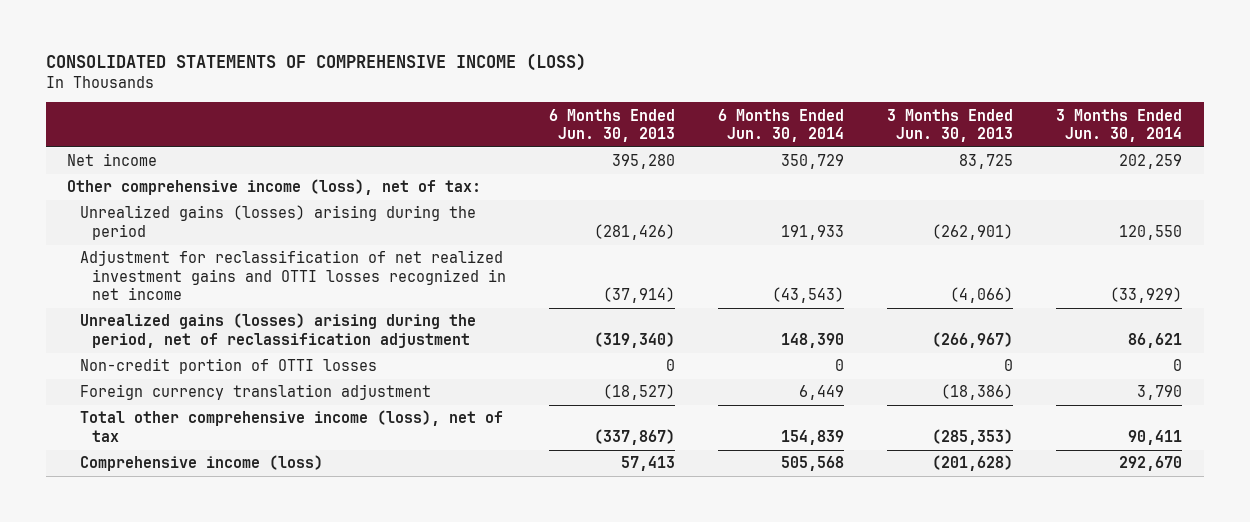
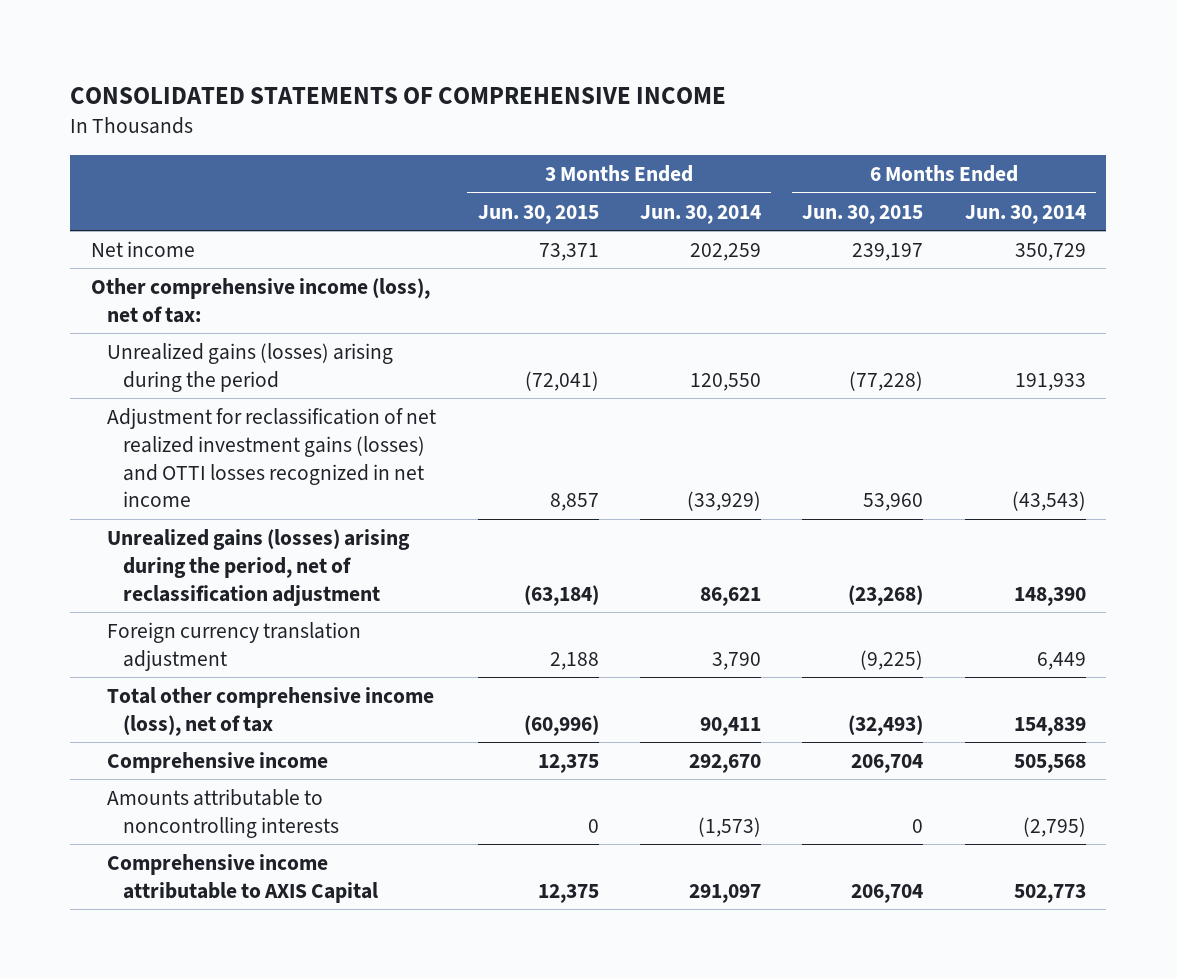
- CONSOLIDATED STATEMENTS OF COMPREHENSIVE INCOME (LOSS)
+ CONSOLIDATED STATEMENTS OF COMPREHENSIVE INCOME
- | 6 Months Ended Jun. 30, 2013 | 6 Months Ended Jun. 30, 2014 | 3 Months Ended Jun. 30, 2013 | 3 Months Ended Jun. 30, 2014
+ | 3 Months Ended Jun. 30, 2015 | 3 Months Ended Jun. 30, 2014 | 6 Months Ended Jun. 30, 2015 | 6 Months Ended Jun. 30, 2014
- Adjustment for reclassification of net realized investment gains and OTTI losses recognized in net income | (37,914) | (43,543) | (4,066) | (33,929)
+ Adjustment for reclassification of net realized investment gains (losses) and OTTI losses recognized in net income | 8,857 | (33,929) | 53,960 | (43,543)
- Non-credit portion of OTTI losses | 0 | 0 | 0 | 0
- Comprehensive income (loss) | 57,413 | 505,568 | (201,628) | 292,670
+ Comprehensive income | 12,375 | 292,670 | 206,704 | 505,568
+ Amounts attributable to noncontrolling interests | 0 | (1,573) | 0 | (2,795)
+ Comprehensive income attributable to AXIS Capital | 12,375 | 291,097 | 206,704 | 502,773

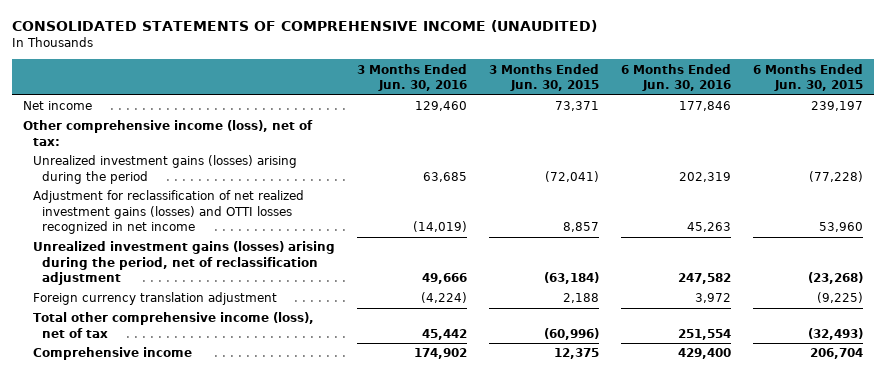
- CONSOLIDATED STATEMENTS OF COMPREHENSIVE INCOME
+ CONSOLIDATED STATEMENTS OF COMPREHENSIVE INCOME (UNAUDITED)
- | 3 Months Ended Jun. 30, 2015 | 3 Months Ended Jun. 30, 2014 | 6 Months Ended Jun. 30, 2015 | 6 Months Ended Jun. 30, 2014
+ | 3 Months Ended Jun. 30, 2016 | 3 Months Ended Jun. 30, 2015 | 6 Months Ended Jun. 30, 2016 | 6 Months Ended Jun. 30, 2015
- Unrealized gains (losses) arising during the period | (72,041) | 120,550 | (77,228) | 191,933
+ Unrealized investment gains (losses) arising during the period | 63,685 | (72,041) | 202,319 | (77,228)
- Unrealized gains (losses) arising during the period, net of reclassification adjustment | (63,184) | 86,621 | (23,268) | 148,390
+ Unrealized investment gains (losses) arising during the period, net of reclassification adjustment | 49,666 | (63,184) | 247,582 | (23,268)
- Amounts attributable to noncontrolling interests | 0 | (1,573) | 0 | (2,795)
- Comprehensive income attributable to AXIS Capital | 12,375 | 291,097 | 206,704 | 502,773

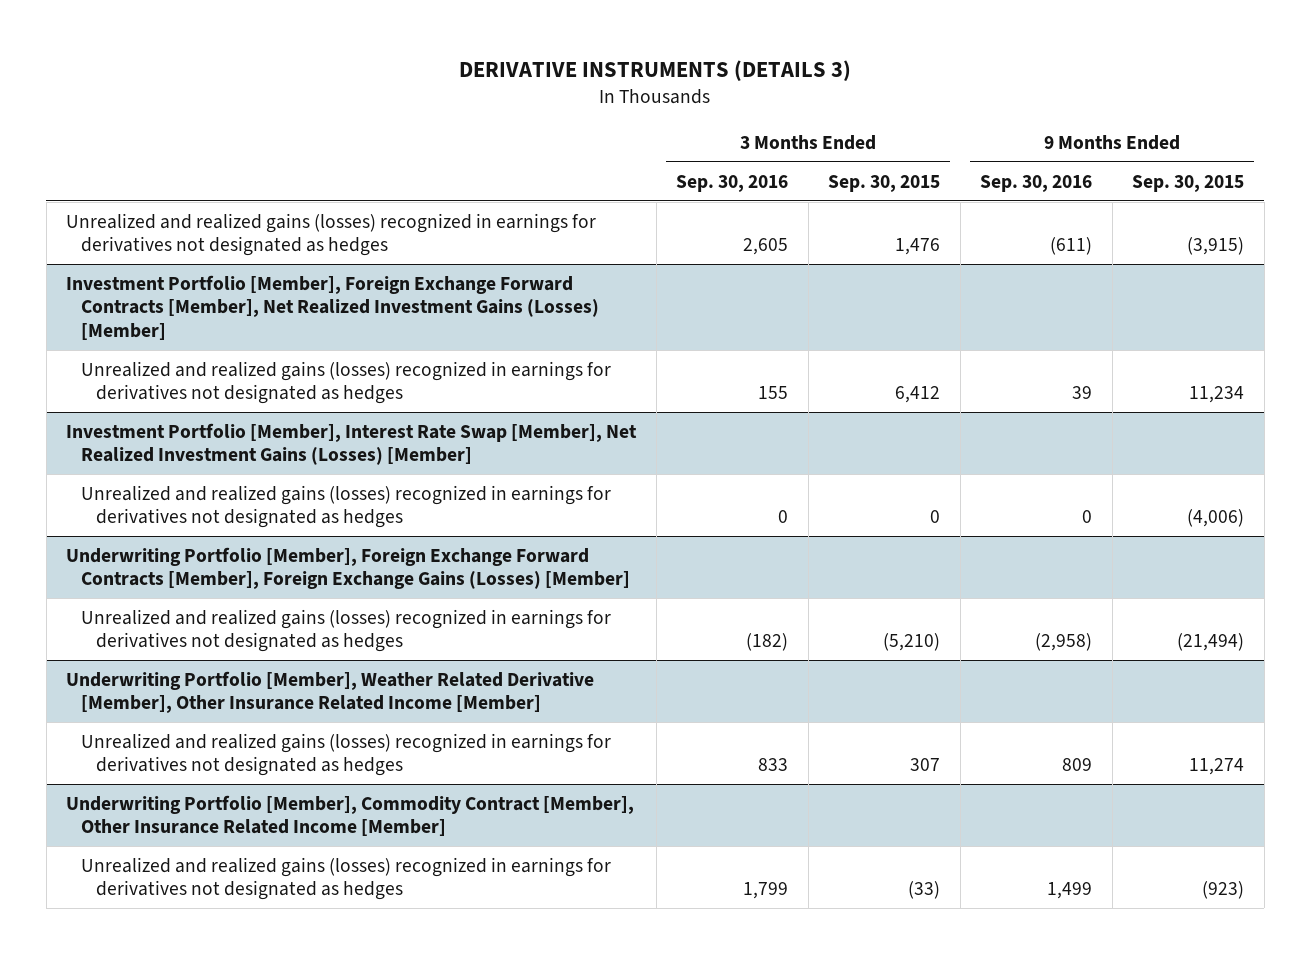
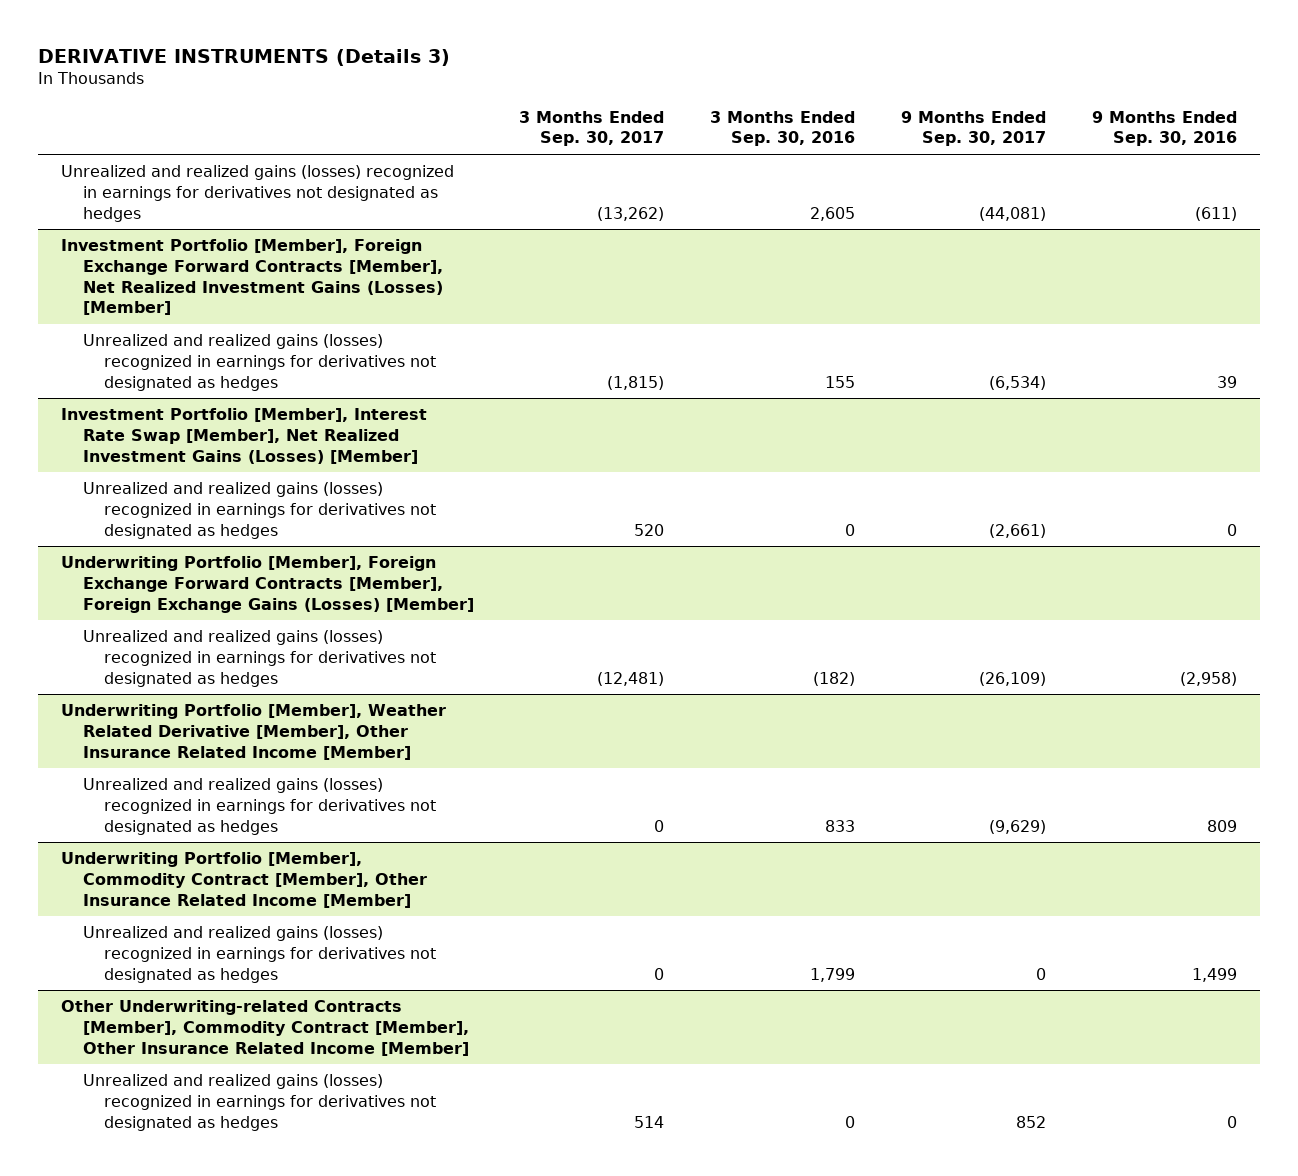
- DERIVATIVE INSTRUMENTS (DETAILS 3)
+ DERIVATIVE INSTRUMENTS (Details 3)
- | 3 Months Ended Sep. 30, 2016 | 3 Months Ended Sep. 30, 2015 | 9 Months Ended Sep. 30, 2016 | 9 Months Ended Sep. 30, 2015
+ | 3 Months Ended Sep. 30, 2017 | 3 Months Ended Sep. 30, 2016 | 9 Months Ended Sep. 30, 2017 | 9 Months Ended Sep. 30, 2016
+ Other Underwriting-related Contracts [Member], Commodity Contract [Member], Other Insurance Related Income [Member]
+ Unrealized and realized gains (losses) recognized in earnings for derivatives not designated as hedges | 514 | 0 | 852 | 0

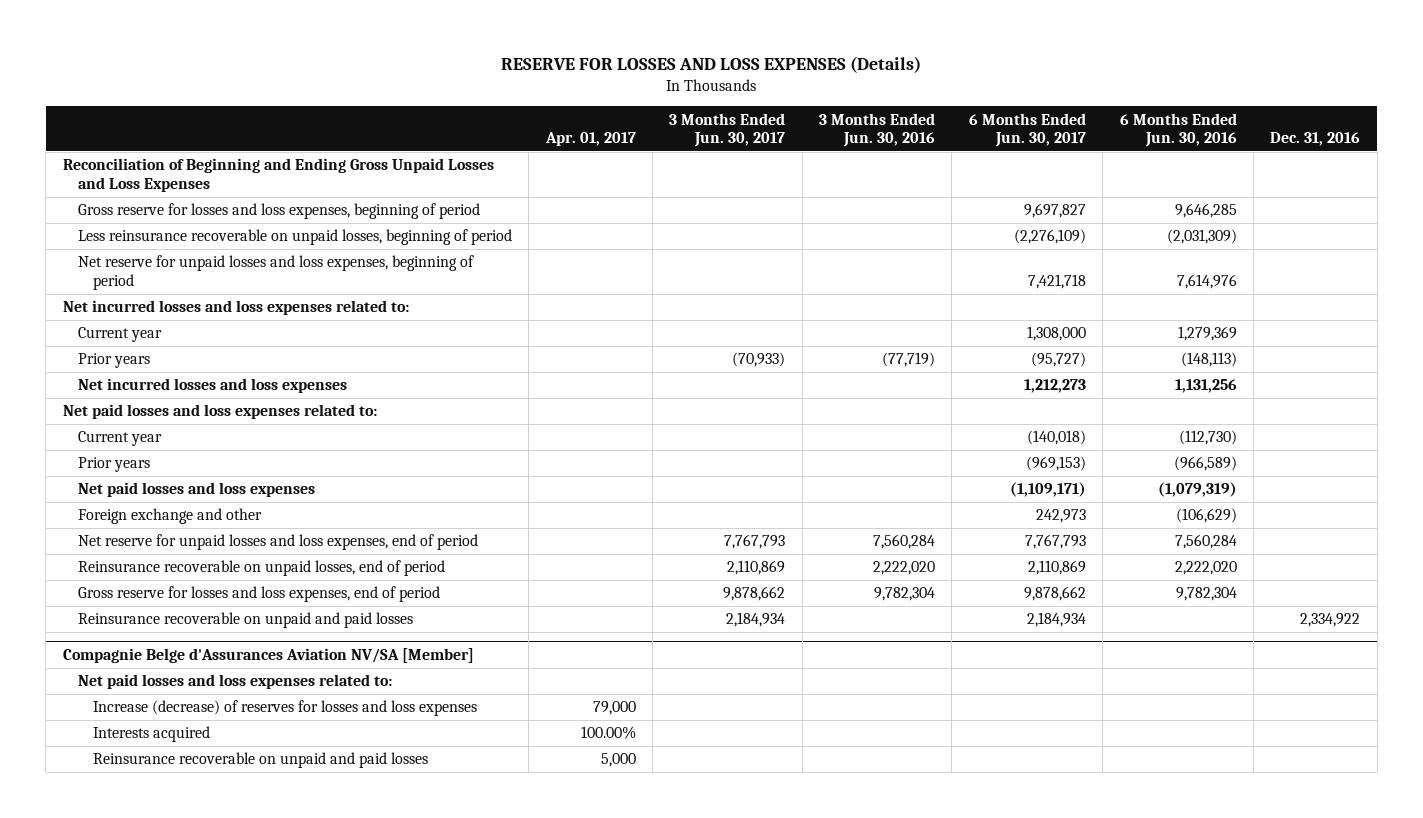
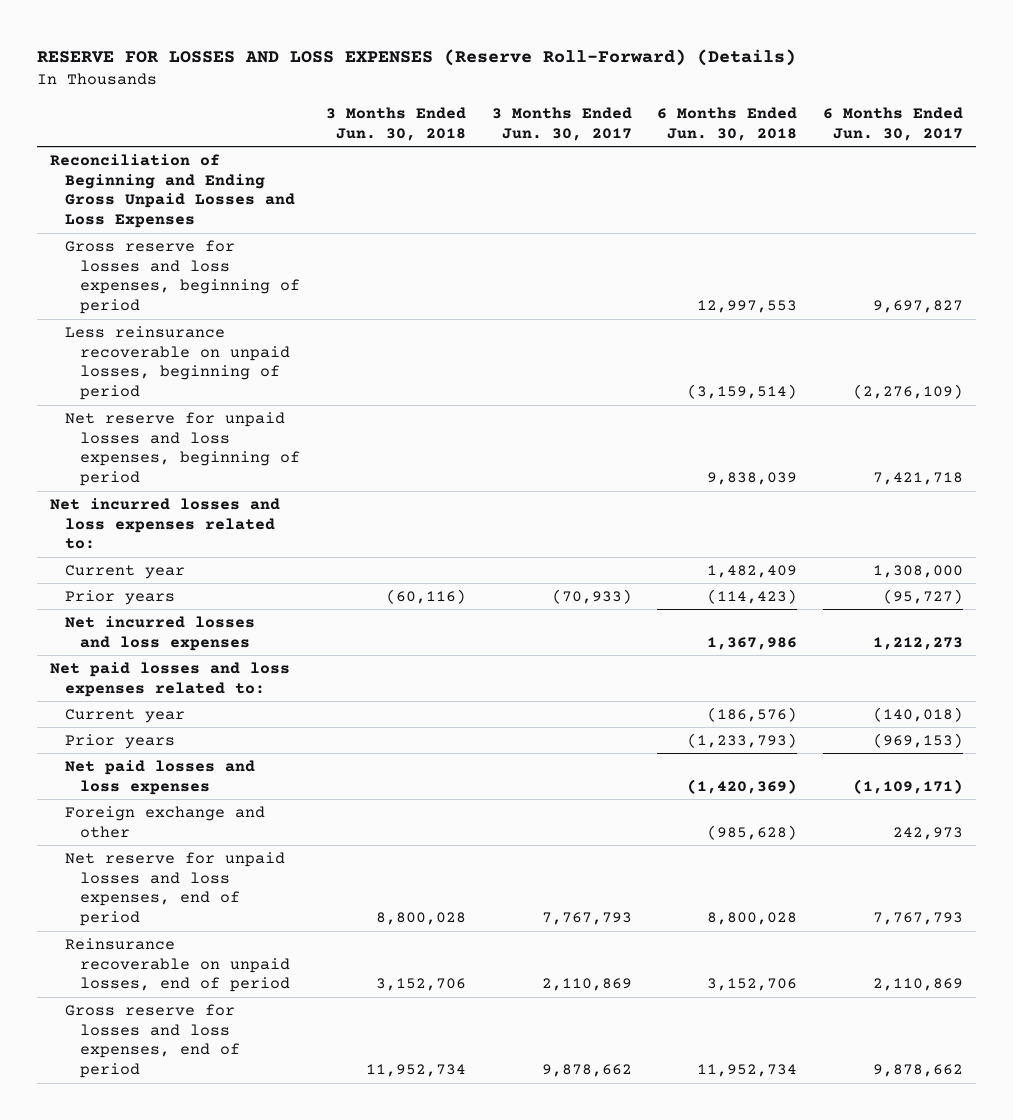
- RESERVE FOR LOSSES AND LOSS EXPENSES (Details)
+ RESERVE FOR LOSSES AND LOSS EXPENSES (Reserve Roll-Forward) (Details)
- | Apr. 01, 2017 | 3 Months Ended Jun. 30, 2017 | 3 Months Ended Jun. 30, 2016 | 6 Months Ended Jun. 30, 2017 | 6 Months Ended Jun. 30, 2016 | Dec. 31, 2016
+ | 3 Months Ended Jun. 30, 2018 | 3 Months Ended Jun. 30, 2017 | 6 Months Ended Jun. 30, 2018 | 6 Months Ended Jun. 30, 2017
- Reinsurance recoverable on unpaid and paid losses | | 2,184,934 | | 2,184,934 | | 2,334,922
- Compagnie Belge d'Assurances Aviation NV/SA [Member]
- Net paid losses and loss expenses related to:
- Increase (decrease) of reserves for losses and loss expenses | 79,000 | | | | |
- Interests acquired | 100.00% | | | | |
- Reinsurance recoverable on unpaid and paid losses | 5,000 | | | | |

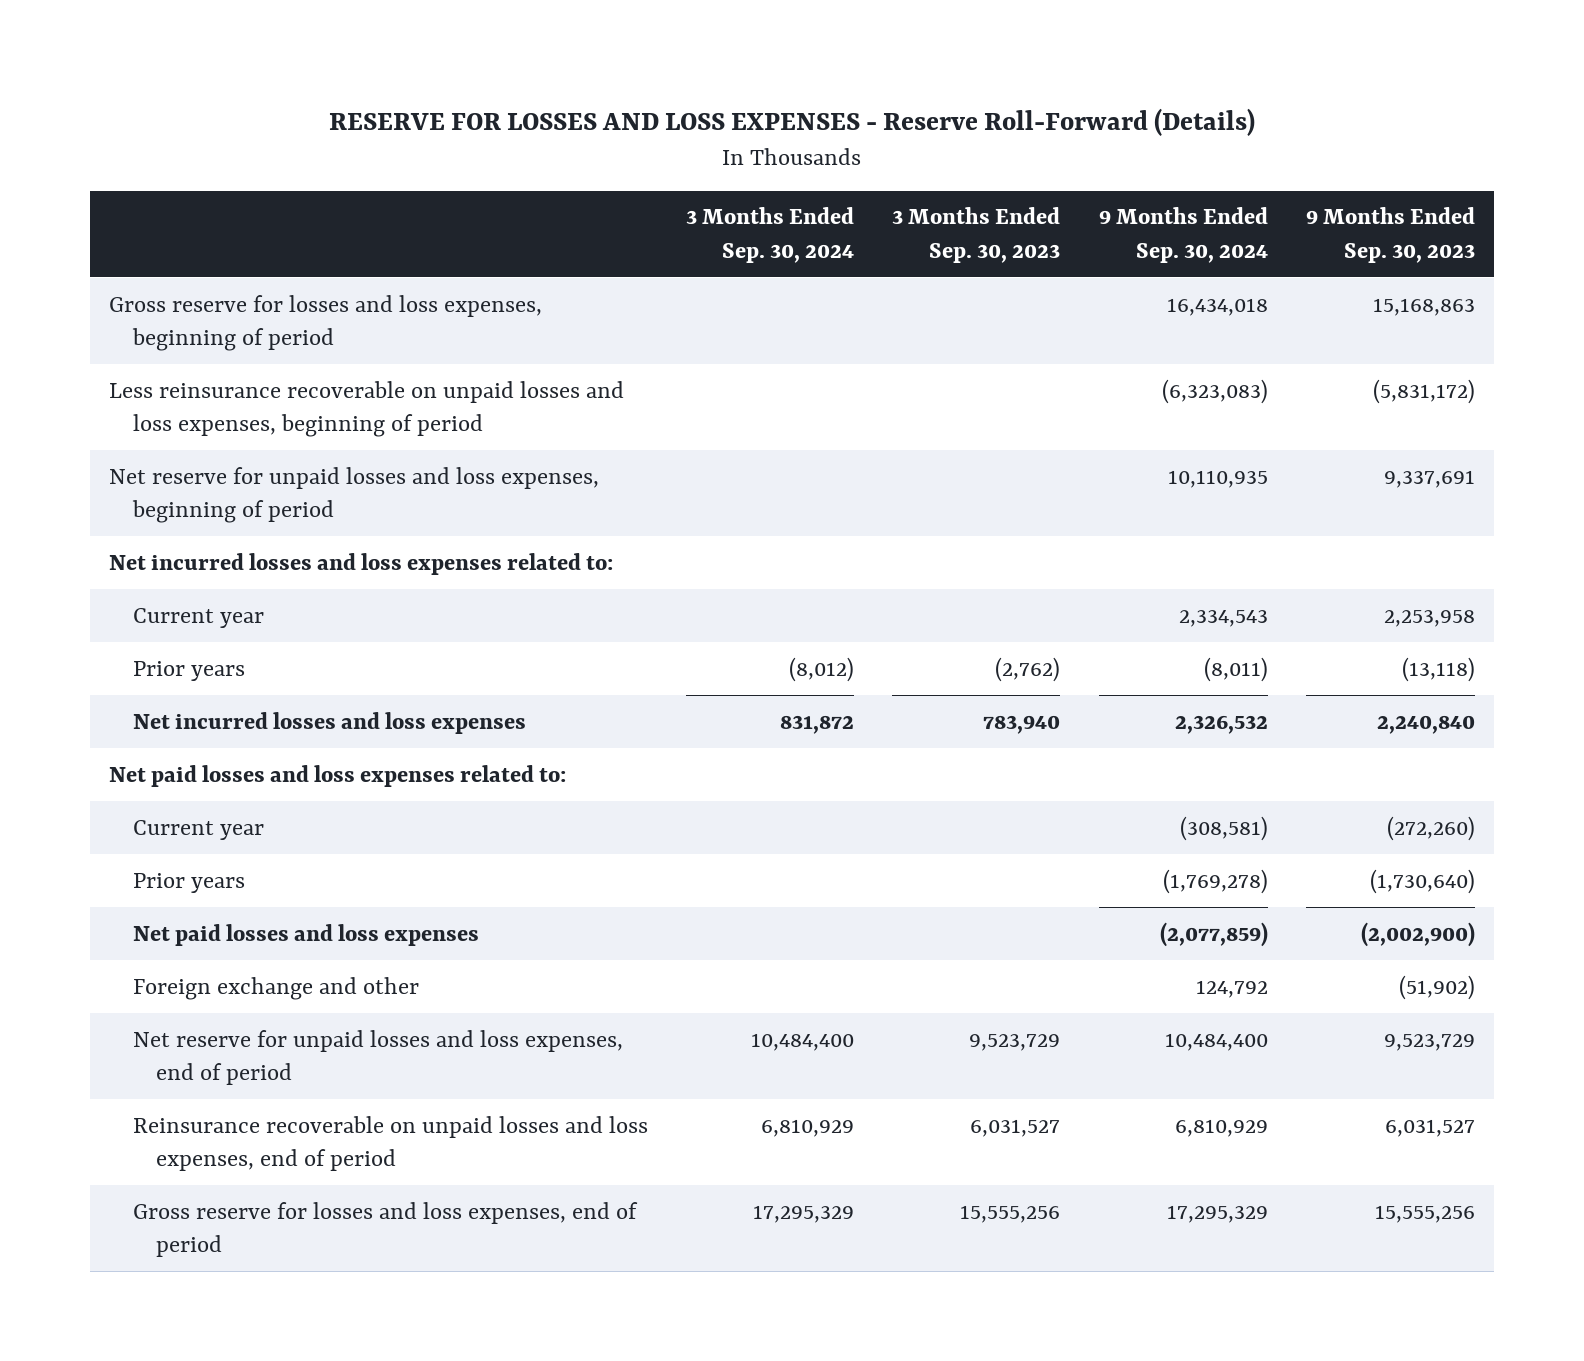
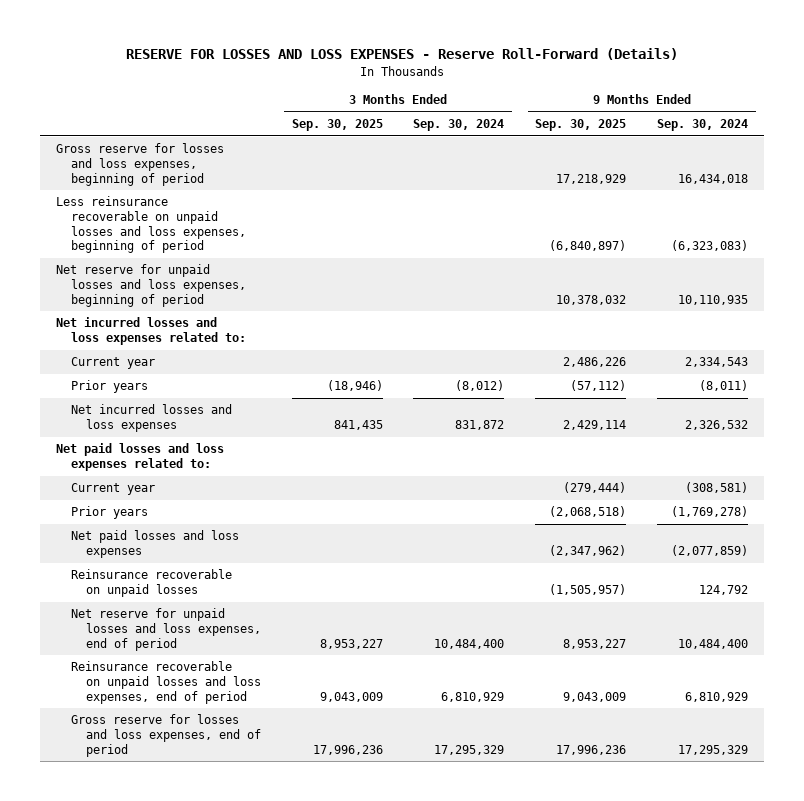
- | 3 Months Ended Sep. 30, 2024 | 3 Months Ended Sep. 30, 2023 | 9 Months Ended Sep. 30, 2024 | 9 Months Ended Sep. 30, 2023
+ | 3 Months Ended Sep. 30, 2025 | 3 Months Ended Sep. 30, 2024 | 9 Months Ended Sep. 30, 2025 | 9 Months Ended Sep. 30, 2024
- Foreign exchange and other | | | 124,792 | (51,902)
+ Reinsurance recoverable on unpaid losses | | | (1,505,957) | 124,792

